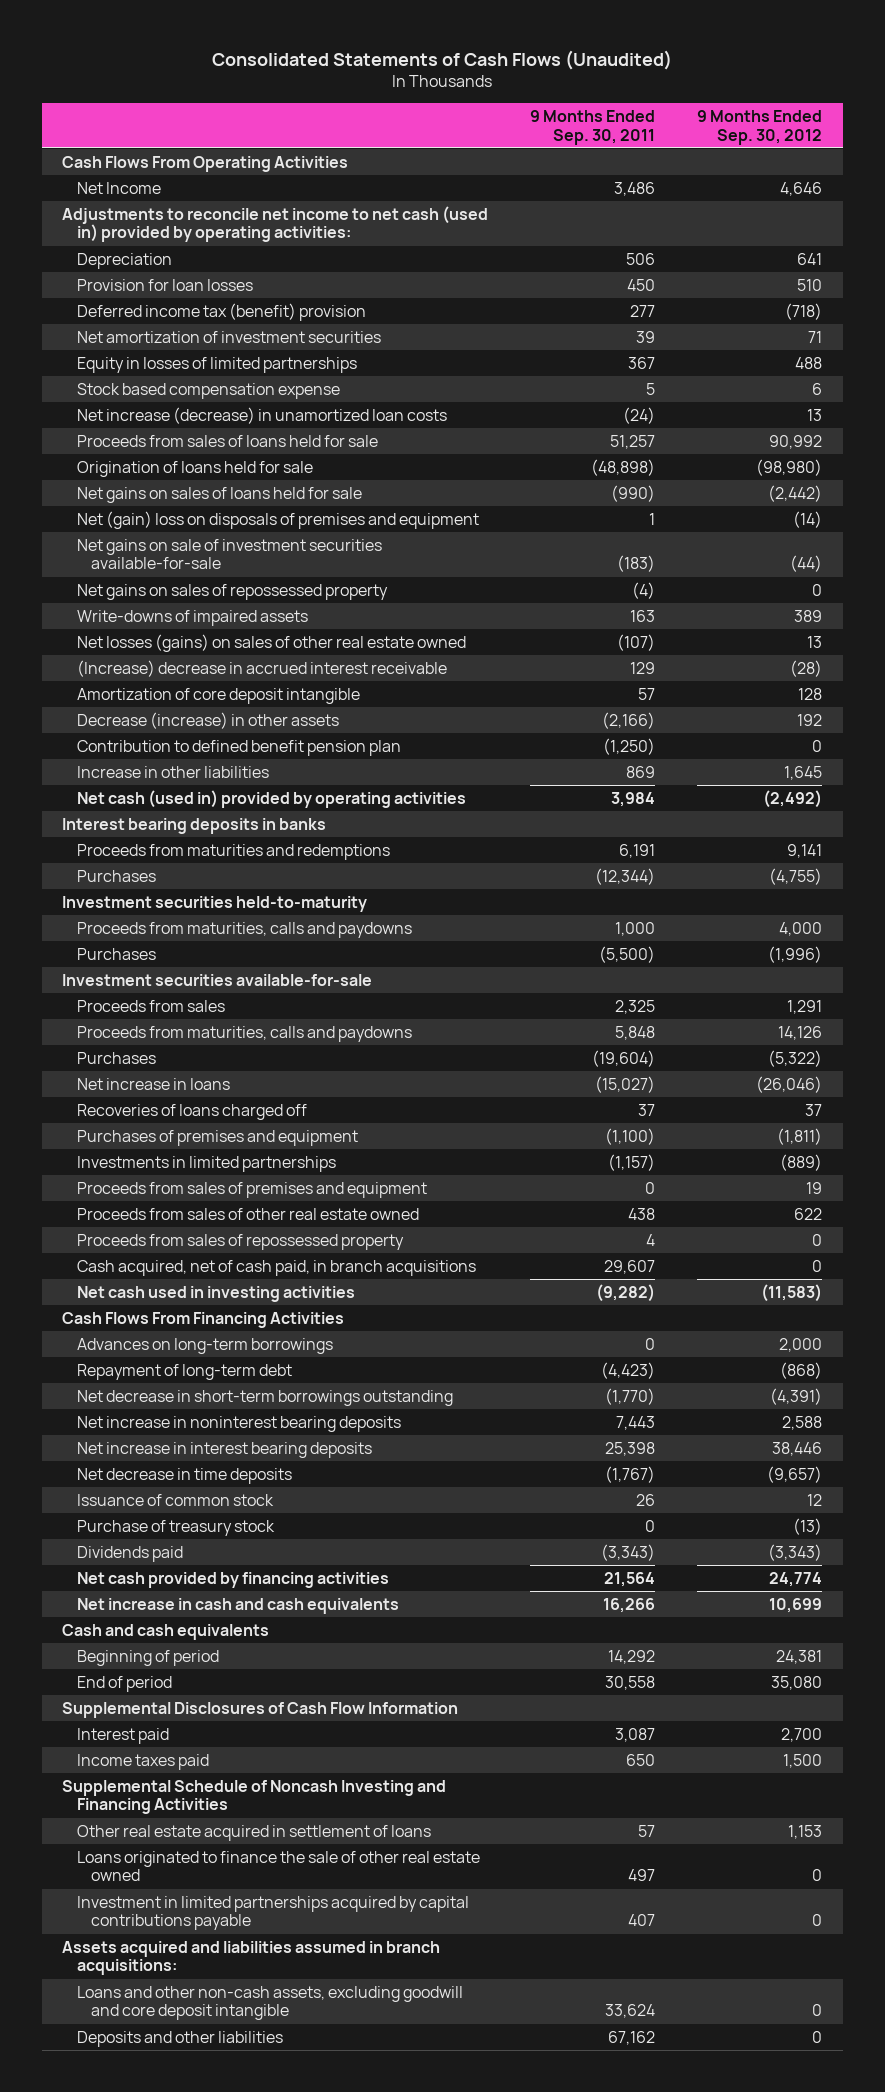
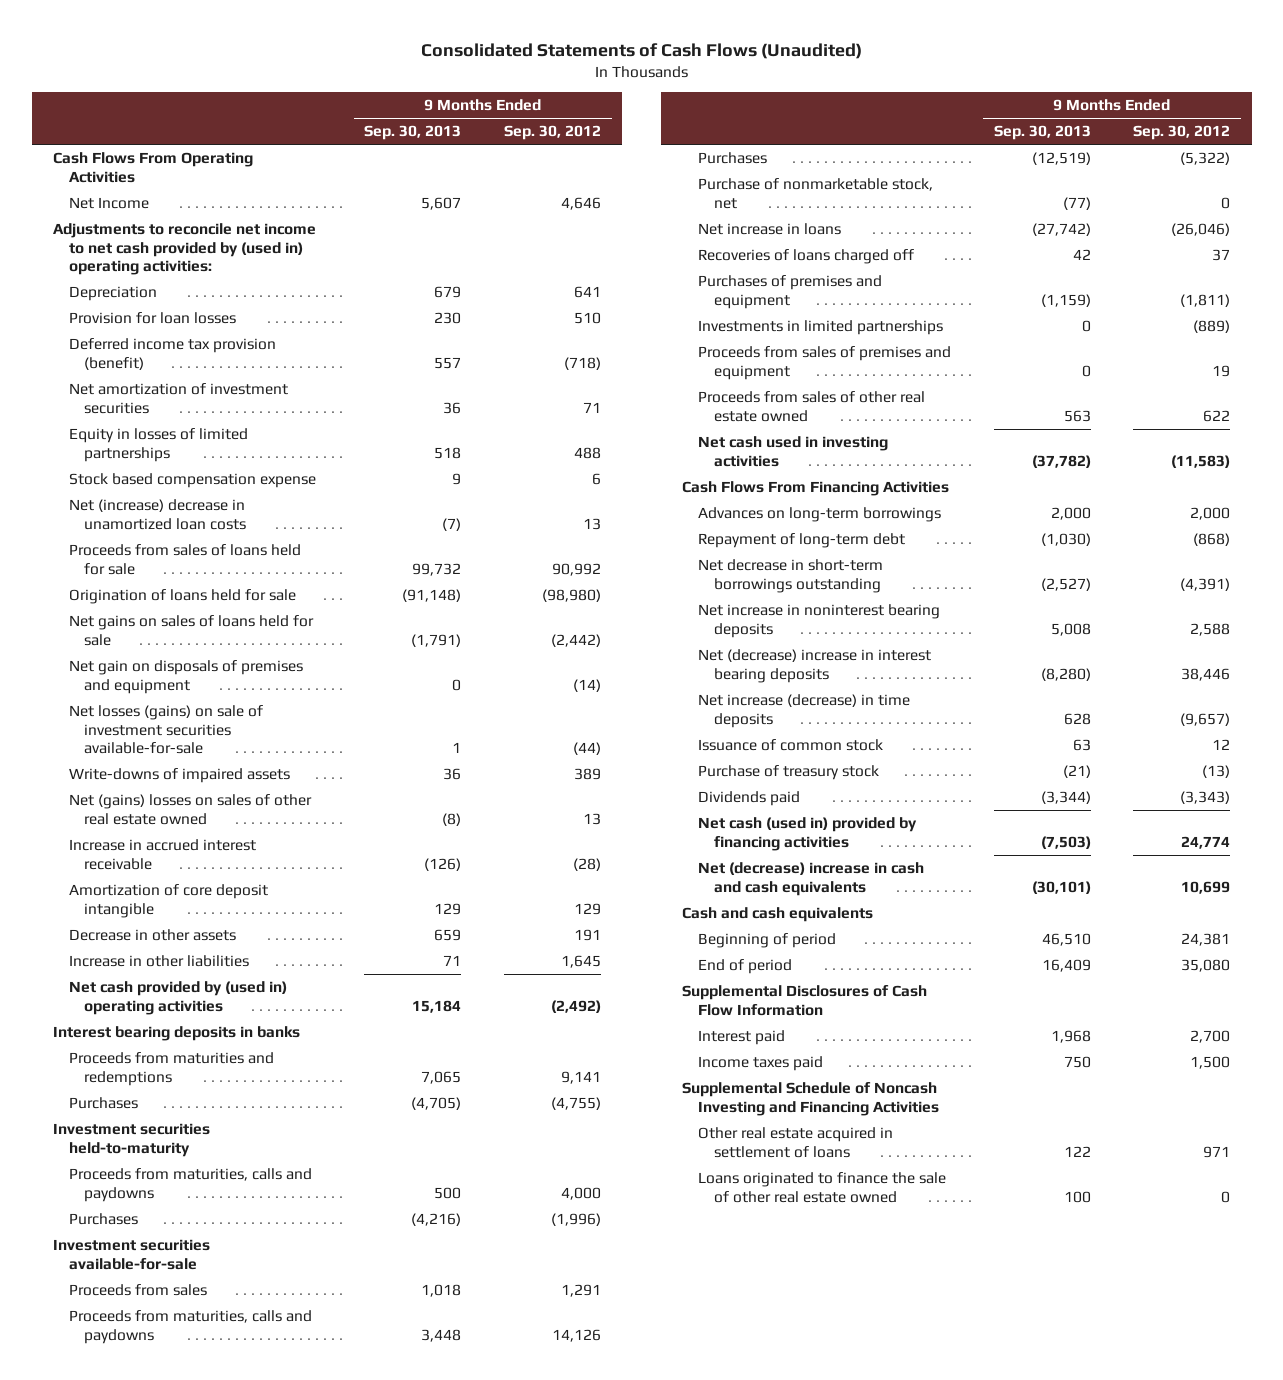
- | 9 Months Ended Sep. 30, 2011 | 9 Months Ended Sep. 30, 2012
+ | 9 Months Ended Sep. 30, 2013 | 9 Months Ended Sep. 30, 2012
- Adjustments to reconcile net income to net cash (used in) provided by operating activities:
+ Adjustments to reconcile net income to net cash provided by (used in) operating activities:
- Deferred income tax (benefit) provision | 277 | (718)
+ Deferred income tax provision (benefit) | 557 | (718)
- Net increase (decrease) in unamortized loan costs | (24) | 13
+ Net (increase) decrease in unamortized loan costs | (7) | 13
- Net (gain) loss on disposals of premises and equipment | 1 | (14)
- Net gains on sale of investment securities available-for-sale | (183) | (44)
- Net gains on sales of repossessed property | (4) | 0
+ Net gain on disposals of premises and equipment | 0 | (14)
+ Net losses (gains) on sale of investment securities available-for-sale | 1 | (44)
- Net losses (gains) on sales of other real estate owned | (107) | 13
- (Increase) decrease in accrued interest receivable | 129 | (28)
- Amortization of core deposit intangible | 57 | 128
- Decrease (increase) in other assets | (2,166) | 192
- Contribution to defined benefit pension plan | (1,250) | 0
+ Net (gains) losses on sales of other real estate owned | (8) | 13
+ Increase in accrued interest receivable | (126) | (28)
+ Amortization of core deposit intangible | 129 | 129
+ Decrease in other assets | 659 | 191
- Net cash (used in) provided by operating activities | 3,984 | (2,492)
+ Net cash provided by (used in) operating activities | 15,184 | (2,492)
+ Purchase of nonmarketable stock, net | (77) | 0
- Proceeds from sales of repossessed property | 4 | 0
- Cash acquired, net of cash paid, in branch acquisitions | 29,607 | 0
- Net increase in interest bearing deposits | 25,398 | 38,446
- Net decrease in time deposits | (1,767) | (9,657)
+ Net (decrease) increase in interest bearing deposits | (8,280) | 38,446
+ Net increase (decrease) in time deposits | 628 | (9,657)
- Net cash provided by financing activities | 21,564 | 24,774
- Net increase in cash and cash equivalents | 16,266 | 10,699
+ Net cash (used in) provided by financing activities | (7,503) | 24,774
+ Net (decrease) increase in cash and cash equivalents | (30,101) | 10,699
- Other real estate acquired in settlement of loans | 57 | 1,153
+ Other real estate acquired in settlement of loans | 122 | 971
- Investment in limited partnerships acquired by capital contributions payable | 407 | 0
- Assets acquired and liabilities assumed in branch acquisitions:
- Loans and other non-cash assets, excluding goodwill and core deposit intangible | 33,624 | 0
- Deposits and other liabilities | 67,162 | 0

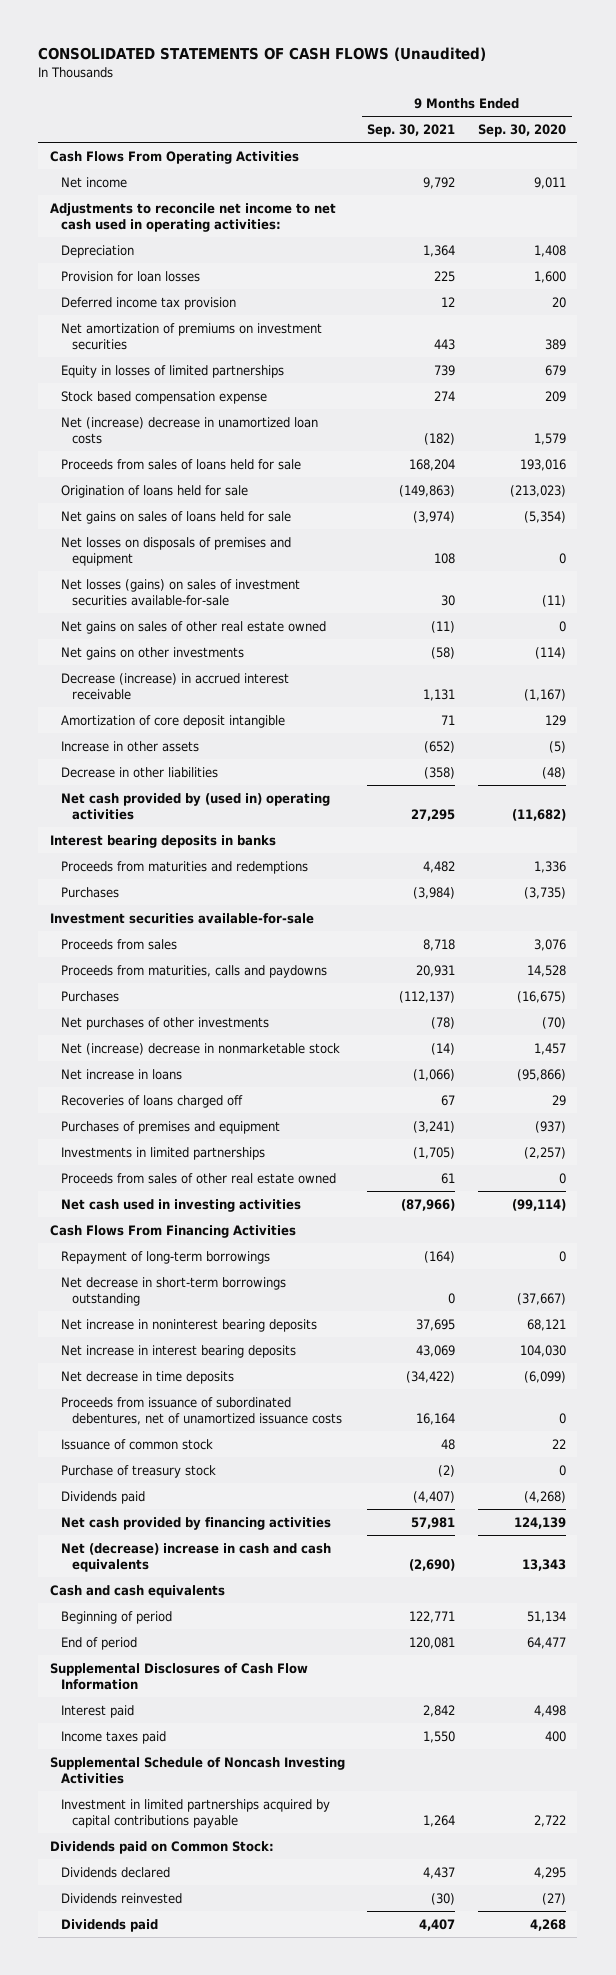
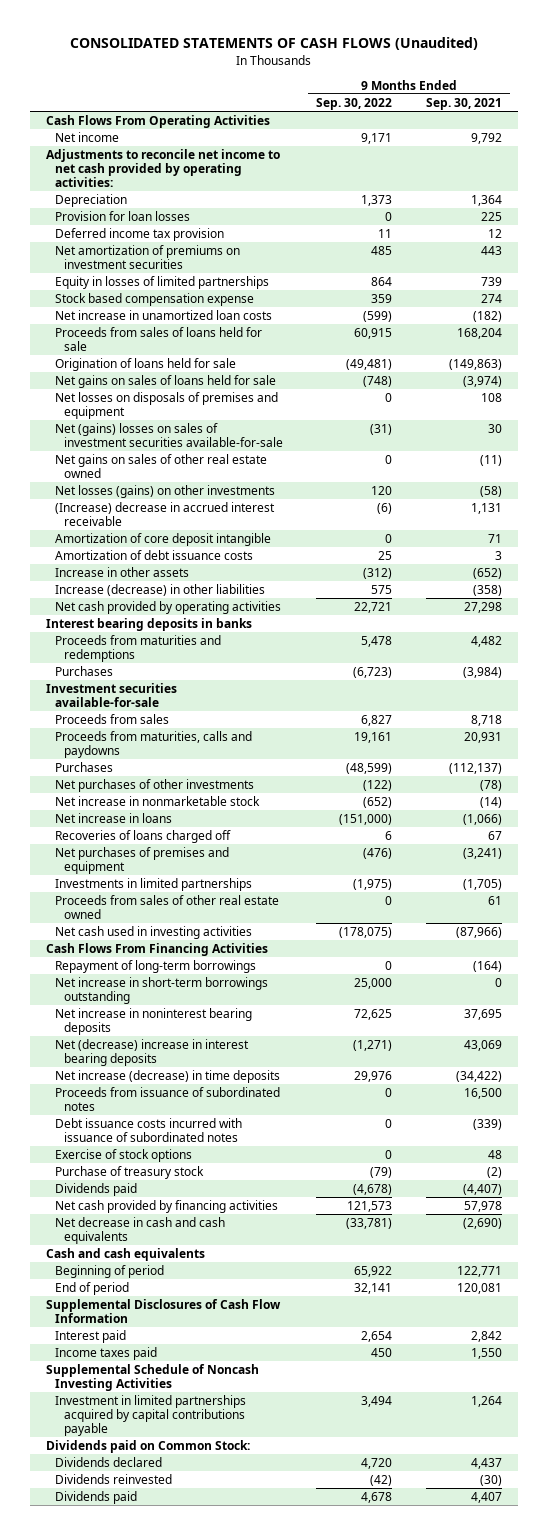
- | 9 Months Ended Sep. 30, 2021 | 9 Months Ended Sep. 30, 2020
+ | 9 Months Ended Sep. 30, 2022 | 9 Months Ended Sep. 30, 2021
- Adjustments to reconcile net income to net cash used in operating activities:
+ Adjustments to reconcile net income to net cash provided by operating activities:
- Net (increase) decrease in unamortized loan costs | (182) | 1,579
+ Net increase in unamortized loan costs | (599) | (182)
- Net losses (gains) on sales of investment securities available-for-sale | 30 | (11)
+ Net (gains) losses on sales of investment securities available-for-sale | (31) | 30
- Net gains on other investments | (58) | (114)
- Decrease (increase) in accrued interest receivable | 1,131 | (1,167)
+ Net losses (gains) on other investments | 120 | (58)
+ (Increase) decrease in accrued interest receivable | (6) | 1,131
+ Amortization of debt issuance costs | 25 | 3
- Decrease in other liabilities | (358) | (48)
- Net cash provided by (used in) operating activities | 27,295 | (11,682)
+ Increase (decrease) in other liabilities | 575 | (358)
+ Net cash provided by operating activities | 22,721 | 27,298
- Net (increase) decrease in nonmarketable stock | (14) | 1,457
+ Net increase in nonmarketable stock | (652) | (14)
- Purchases of premises and equipment | (3,241) | (937)
+ Net purchases of premises and equipment | (476) | (3,241)
- Net decrease in short-term borrowings outstanding | 0 | (37,667)
+ Net increase in short-term borrowings outstanding | 25,000 | 0
- Net increase in interest bearing deposits | 43,069 | 104,030
- Net decrease in time deposits | (34,422) | (6,099)
- Proceeds from issuance of subordinated debentures, net of unamortized issuance costs | 16,164 | 0
- Issuance of common stock | 48 | 22
+ Net (decrease) increase in interest bearing deposits | (1,271) | 43,069
+ Net increase (decrease) in time deposits | 29,976 | (34,422)
+ Proceeds from issuance of subordinated notes | 0 | 16,500
+ Debt issuance costs incurred with issuance of subordinated notes | 0 | (339)
+ Exercise of stock options | 0 | 48
- Net cash provided by financing activities | 57,981 | 124,139
- Net (decrease) increase in cash and cash equivalents | (2,690) | 13,343
+ Net cash provided by financing activities | 121,573 | 57,978
+ Net decrease in cash and cash equivalents | (33,781) | (2,690)

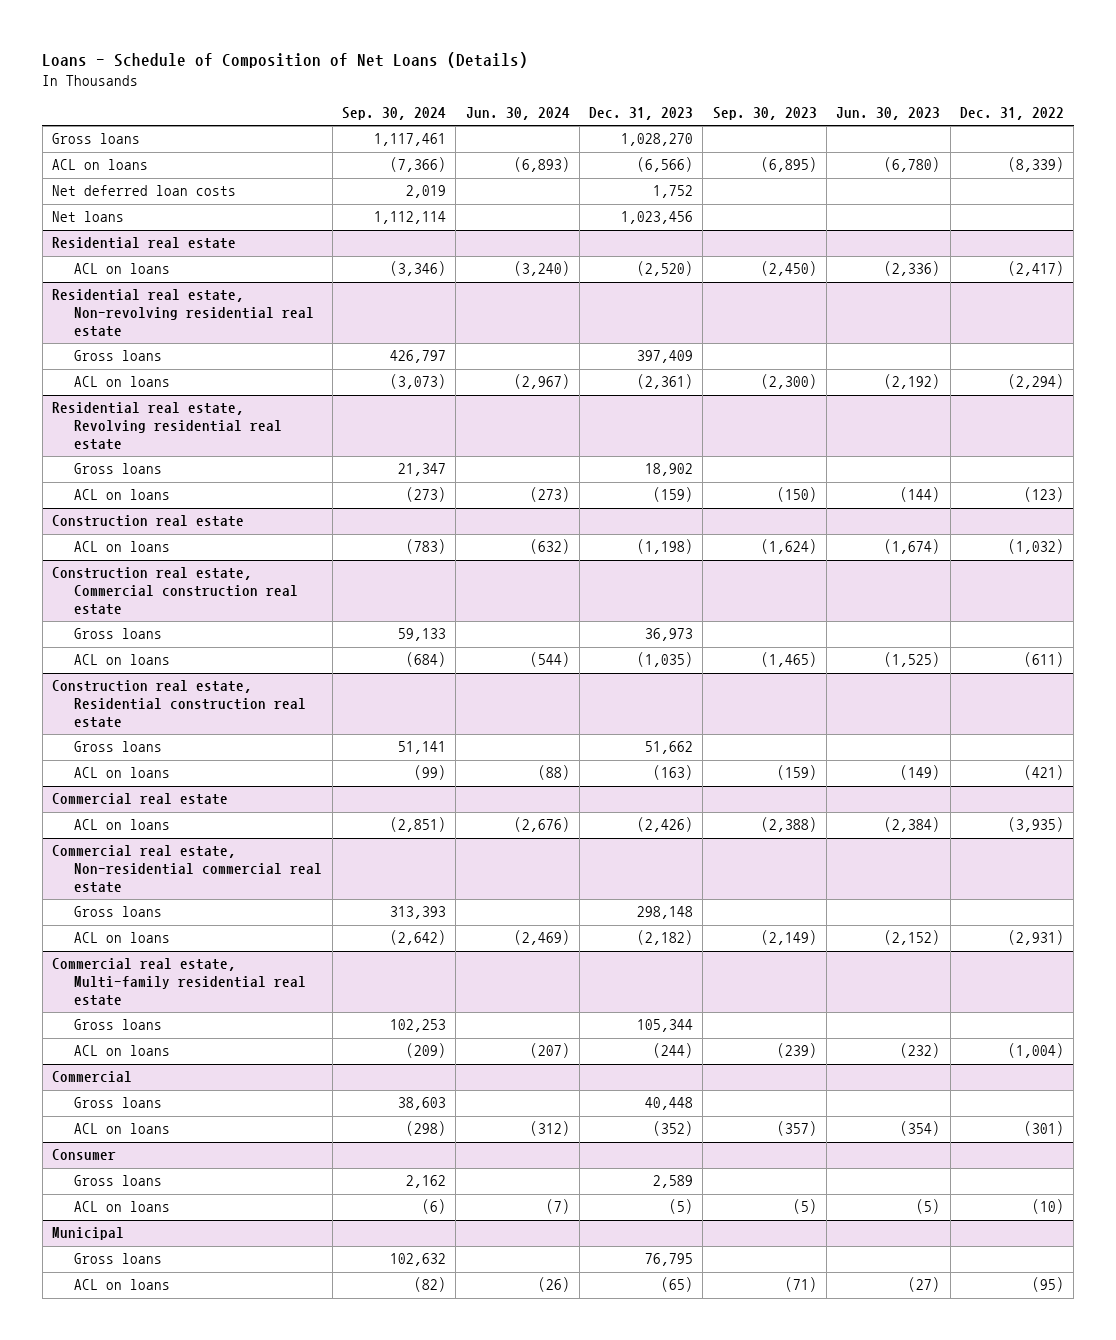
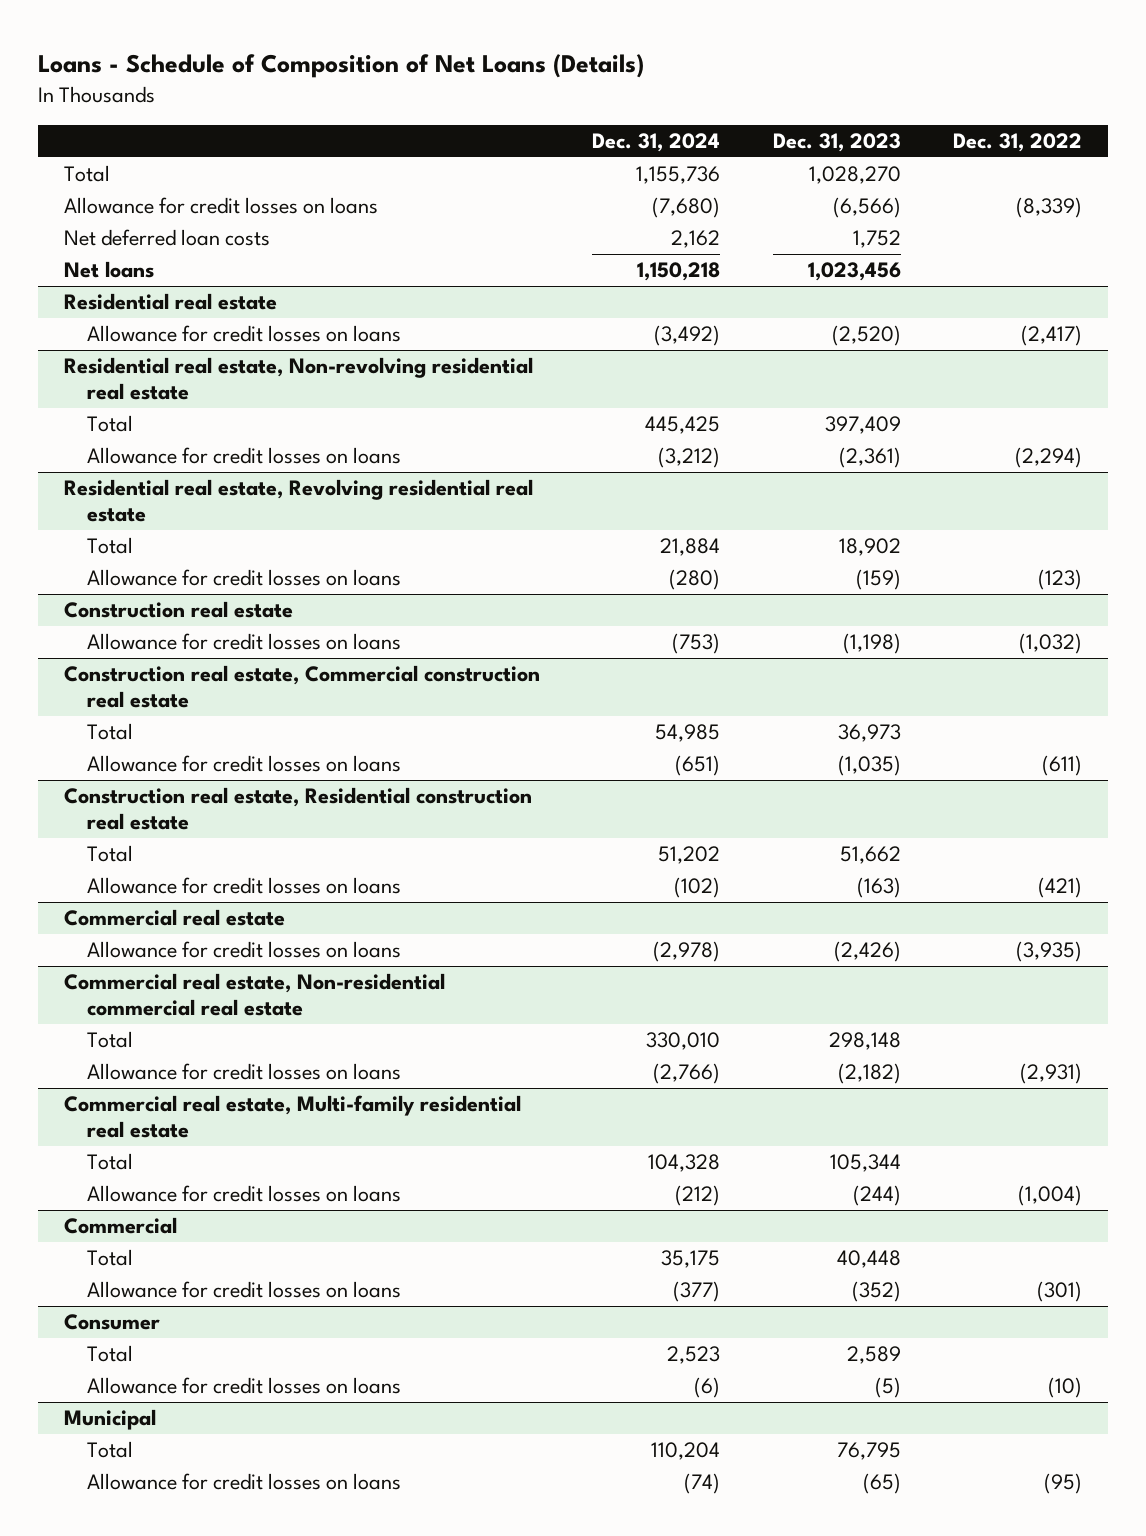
- | Sep. 30, 2024 | Jun. 30, 2024 | Dec. 31, 2023 | Sep. 30, 2023 | Jun. 30, 2023 | Dec. 31, 2022
+ | Dec. 31, 2024 | Dec. 31, 2023 | Dec. 31, 2022
- Gross loans | 1,117,461 | | 1,028,270 | | |
- ACL on loans | (7,366) | (6,893) | (6,566) | (6,895) | (6,780) | (8,339)
+ Total | 1,155,736 | 1,028,270 |
+ Allowance for credit losses on loans | (7,680) | (6,566) | (8,339)
@ Residential real estate
- ACL on loans | (3,346) | (3,240) | (2,520) | (2,450) | (2,336) | (2,417)
+ Allowance for credit losses on loans | (3,492) | (2,520) | (2,417)
@ Residential real estate, Non-revolving residential real estate
- Gross loans | 426,797 | | 397,409 | | |
- ACL on loans | (3,073) | (2,967) | (2,361) | (2,300) | (2,192) | (2,294)
+ Total | 445,425 | 397,409 |
+ Allowance for credit losses on loans | (3,212) | (2,361) | (2,294)
@ Residential real estate, Revolving residential real estate
- Gross loans | 21,347 | | 18,902 | | |
- ACL on loans | (273) | (273) | (159) | (150) | (144) | (123)
+ Total | 21,884 | 18,902 |
+ Allowance for credit losses on loans | (280) | (159) | (123)
@ Construction real estate
- ACL on loans | (783) | (632) | (1,198) | (1,624) | (1,674) | (1,032)
+ Allowance for credit losses on loans | (753) | (1,198) | (1,032)
@ Construction real estate, Commercial construction real estate
- Gross loans | 59,133 | | 36,973 | | |
- ACL on loans | (684) | (544) | (1,035) | (1,465) | (1,525) | (611)
+ Total | 54,985 | 36,973 |
+ Allowance for credit losses on loans | (651) | (1,035) | (611)
@ Construction real estate, Residential construction real estate
- Gross loans | 51,141 | | 51,662 | | |
- ACL on loans | (99) | (88) | (163) | (159) | (149) | (421)
+ Total | 51,202 | 51,662 |
+ Allowance for credit losses on loans | (102) | (163) | (421)
@ Commercial real estate
- ACL on loans | (2,851) | (2,676) | (2,426) | (2,388) | (2,384) | (3,935)
+ Allowance for credit losses on loans | (2,978) | (2,426) | (3,935)
@ Commercial real estate, Non-residential commercial real estate
- Gross loans | 313,393 | | 298,148 | | |
- ACL on loans | (2,642) | (2,469) | (2,182) | (2,149) | (2,152) | (2,931)
+ Total | 330,010 | 298,148 |
+ Allowance for credit losses on loans | (2,766) | (2,182) | (2,931)
@ Commercial real estate, Multi-family residential real estate
- Gross loans | 102,253 | | 105,344 | | |
- ACL on loans | (209) | (207) | (244) | (239) | (232) | (1,004)
+ Total | 104,328 | 105,344 |
+ Allowance for credit losses on loans | (212) | (244) | (1,004)
@ Commercial
- Gross loans | 38,603 | | 40,448 | | |
- ACL on loans | (298) | (312) | (352) | (357) | (354) | (301)
+ Total | 35,175 | 40,448 |
+ Allowance for credit losses on loans | (377) | (352) | (301)
@ Consumer
- Gross loans | 2,162 | | 2,589 | | |
- ACL on loans | (6) | (7) | (5) | (5) | (5) | (10)
+ Total | 2,523 | 2,589 |
+ Allowance for credit losses on loans | (6) | (5) | (10)
@ Municipal
- Gross loans | 102,632 | | 76,795 | | |
- ACL on loans | (82) | (26) | (65) | (71) | (27) | (95)
+ Total | 110,204 | 76,795 |
+ Allowance for credit losses on loans | (74) | (65) | (95)

